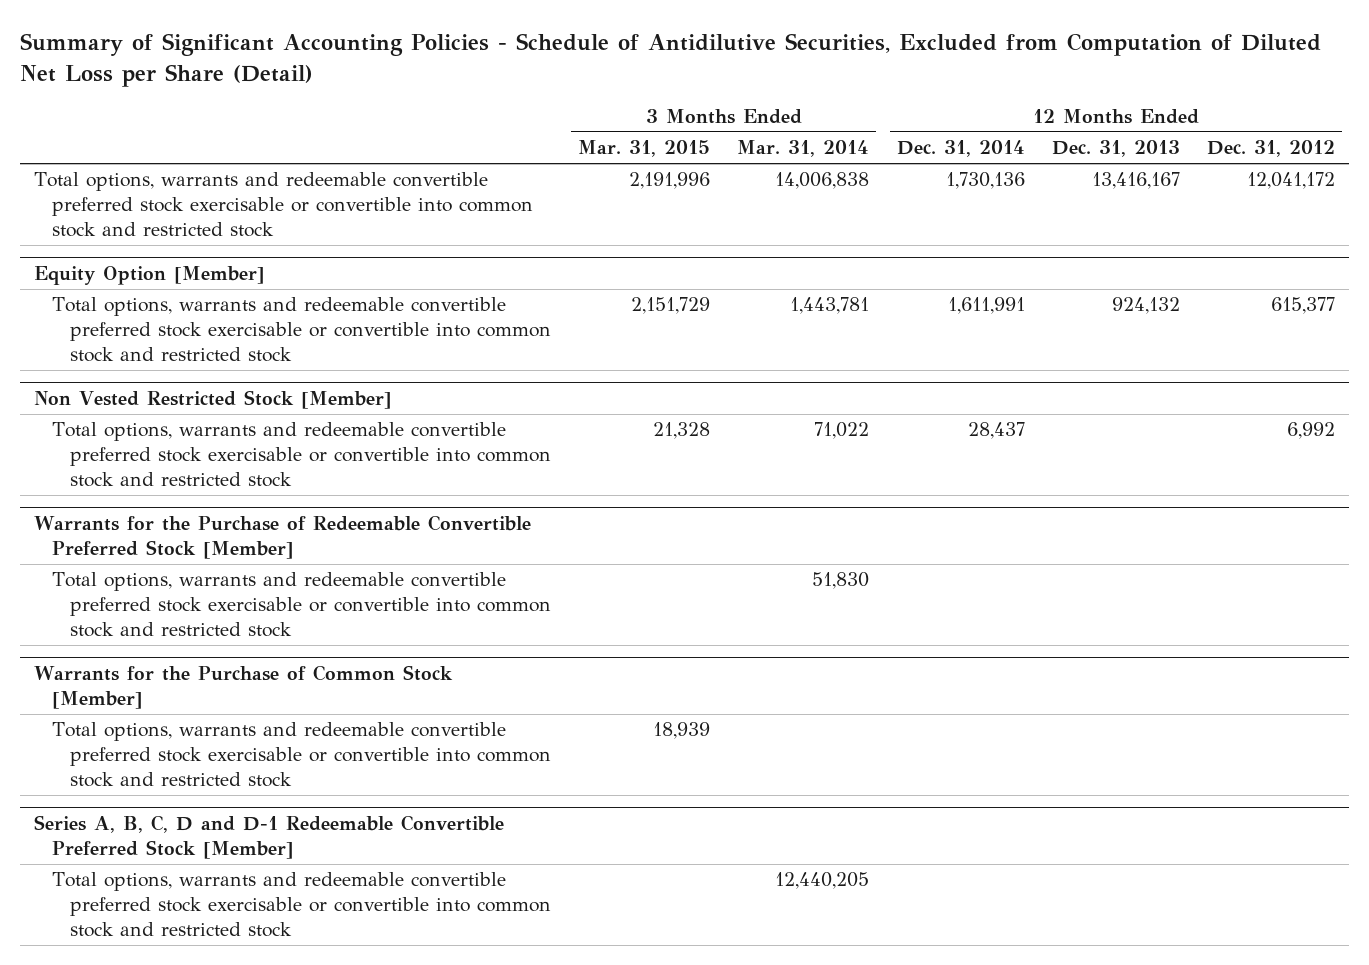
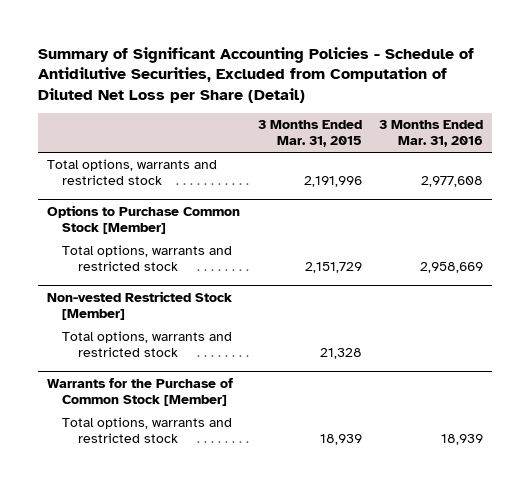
- | 3 Months Ended Mar. 31, 2015 | 3 Months Ended Mar. 31, 2014 | 12 Months Ended Dec. 31, 2014 | 12 Months Ended Dec. 31, 2013 | 12 Months Ended Dec. 31, 2012
+ | 3 Months Ended Mar. 31, 2015 | 3 Months Ended Mar. 31, 2016
- Total options, warrants and redeemable convertible preferred stock exercisable or convertible into common stock and restricted stock | 2,191,996 | 14,006,838 | 1,730,136 | 13,416,167 | 12,041,172
- Equity Option [Member]
- Total options, warrants and redeemable convertible preferred stock exercisable or convertible into common stock and restricted stock | 2,151,729 | 1,443,781 | 1,611,991 | 924,132 | 615,377
- Non Vested Restricted Stock [Member]
- Total options, warrants and redeemable convertible preferred stock exercisable or convertible into common stock and restricted stock | 21,328 | 71,022 | 28,437 | | 6,992
- Warrants for the Purchase of Redeemable Convertible Preferred Stock [Member]
- Total options, warrants and redeemable convertible preferred stock exercisable or convertible into common stock and restricted stock | | 51,830 | | |
+ Total options, warrants and restricted stock | 2,191,996 | 2,977,608
+ Options to Purchase Common Stock [Member]
+ Total options, warrants and restricted stock | 2,151,729 | 2,958,669
+ Non-vested Restricted Stock [Member]
+ Total options, warrants and restricted stock | 21,328 |
@ Warrants for the Purchase of Common Stock [Member]
- Total options, warrants and redeemable convertible preferred stock exercisable or convertible into common stock and restricted stock | 18,939 | | | |
- Series A, B, C, D and D-1 Redeemable Convertible Preferred Stock [Member]
- Total options, warrants and redeemable convertible preferred stock exercisable or convertible into common stock and restricted stock | | 12,440,205 | | |
@ Warrants for the Purchase of Common Stock [Member]
+ Total options, warrants and restricted stock | 18,939 | 18,939

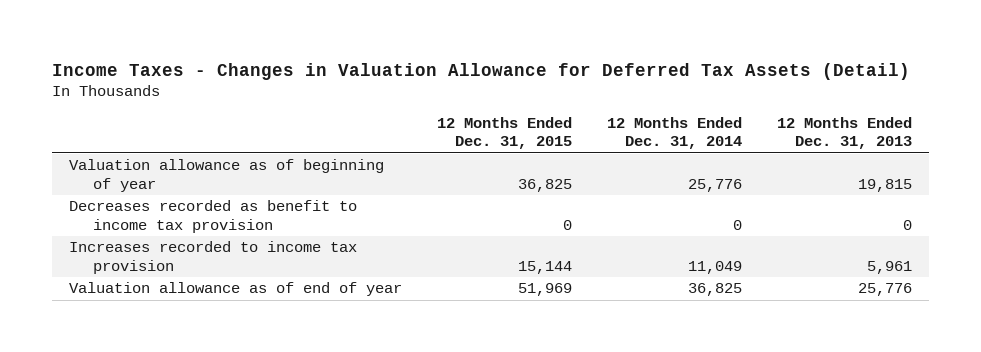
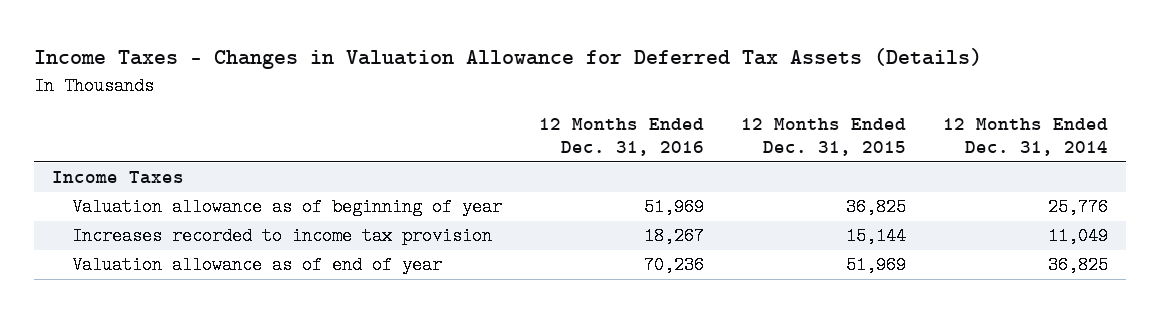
- Income Taxes - Changes in Valuation Allowance for Deferred Tax Assets (Detail)
+ Income Taxes - Changes in Valuation Allowance for Deferred Tax Assets (Details)
- | 12 Months Ended Dec. 31, 2015 | 12 Months Ended Dec. 31, 2014 | 12 Months Ended Dec. 31, 2013
+ | 12 Months Ended Dec. 31, 2016 | 12 Months Ended Dec. 31, 2015 | 12 Months Ended Dec. 31, 2014
+ Income Taxes
- Decreases recorded as benefit to income tax provision | 0 | 0 | 0

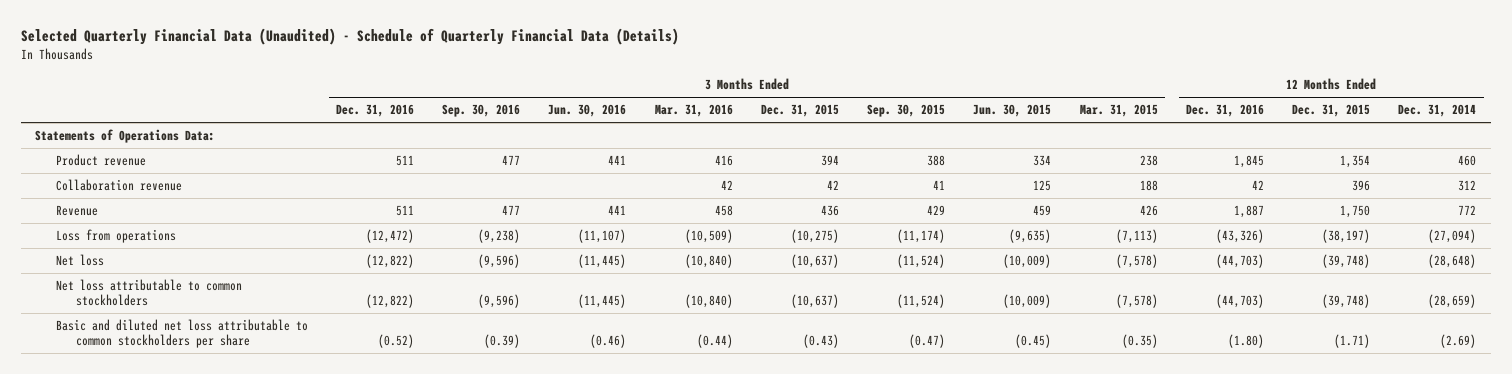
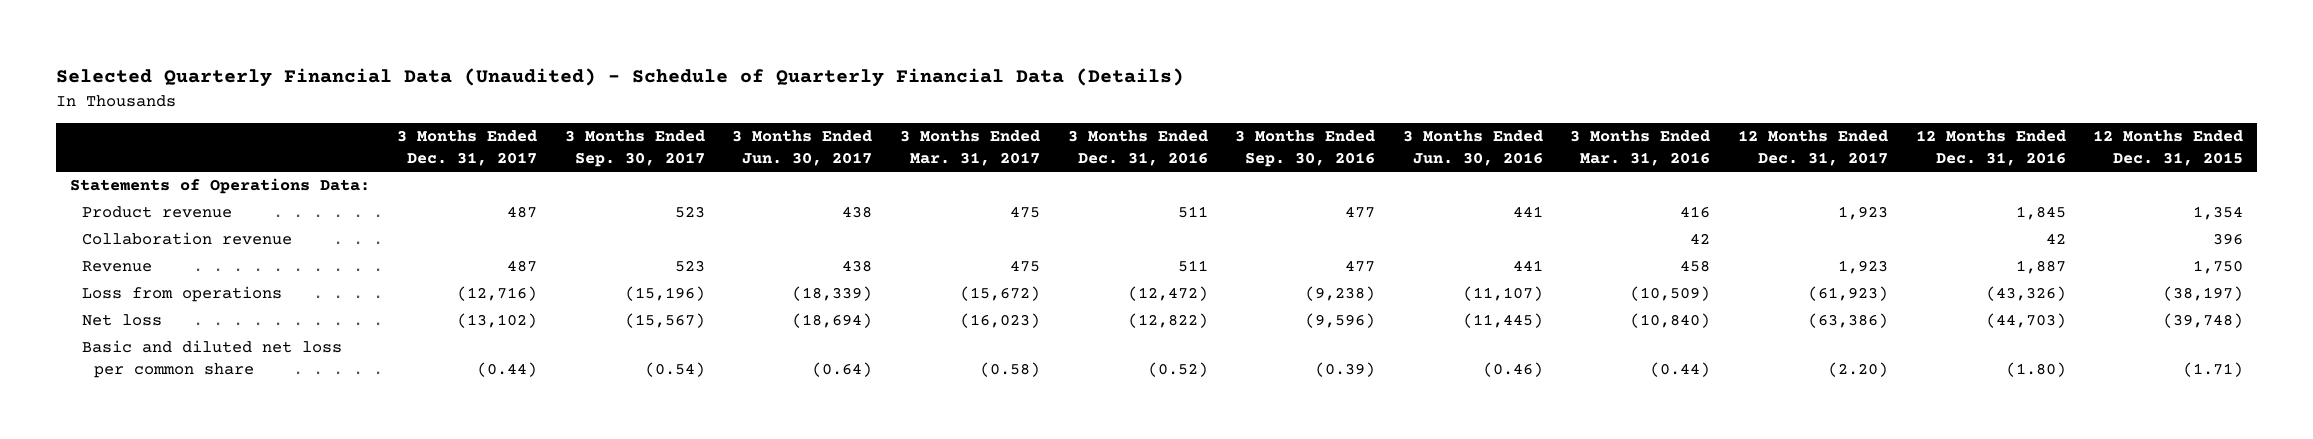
- | 3 Months Ended Dec. 31, 2016 | 3 Months Ended Sep. 30, 2016 | 3 Months Ended Jun. 30, 2016 | 3 Months Ended Mar. 31, 2016 | 3 Months Ended Dec. 31, 2015 | 3 Months Ended Sep. 30, 2015 | 3 Months Ended Jun. 30, 2015 | 3 Months Ended Mar. 31, 2015 | 12 Months Ended Dec. 31, 2016 | 12 Months Ended Dec. 31, 2015 | 12 Months Ended Dec. 31, 2014
+ | 3 Months Ended Dec. 31, 2017 | 3 Months Ended Sep. 30, 2017 | 3 Months Ended Jun. 30, 2017 | 3 Months Ended Mar. 31, 2017 | 3 Months Ended Dec. 31, 2016 | 3 Months Ended Sep. 30, 2016 | 3 Months Ended Jun. 30, 2016 | 3 Months Ended Mar. 31, 2016 | 12 Months Ended Dec. 31, 2017 | 12 Months Ended Dec. 31, 2016 | 12 Months Ended Dec. 31, 2015
- Net loss attributable to common stockholders | (12,822) | (9,596) | (11,445) | (10,840) | (10,637) | (11,524) | (10,009) | (7,578) | (44,703) | (39,748) | (28,659)
- Basic and diluted net loss attributable to common stockholders per share | (0.52) | (0.39) | (0.46) | (0.44) | (0.43) | (0.47) | (0.45) | (0.35) | (1.80) | (1.71) | (2.69)
+ Basic and diluted net loss per common share | (0.44) | (0.54) | (0.64) | (0.58) | (0.52) | (0.39) | (0.46) | (0.44) | (2.20) | (1.80) | (1.71)

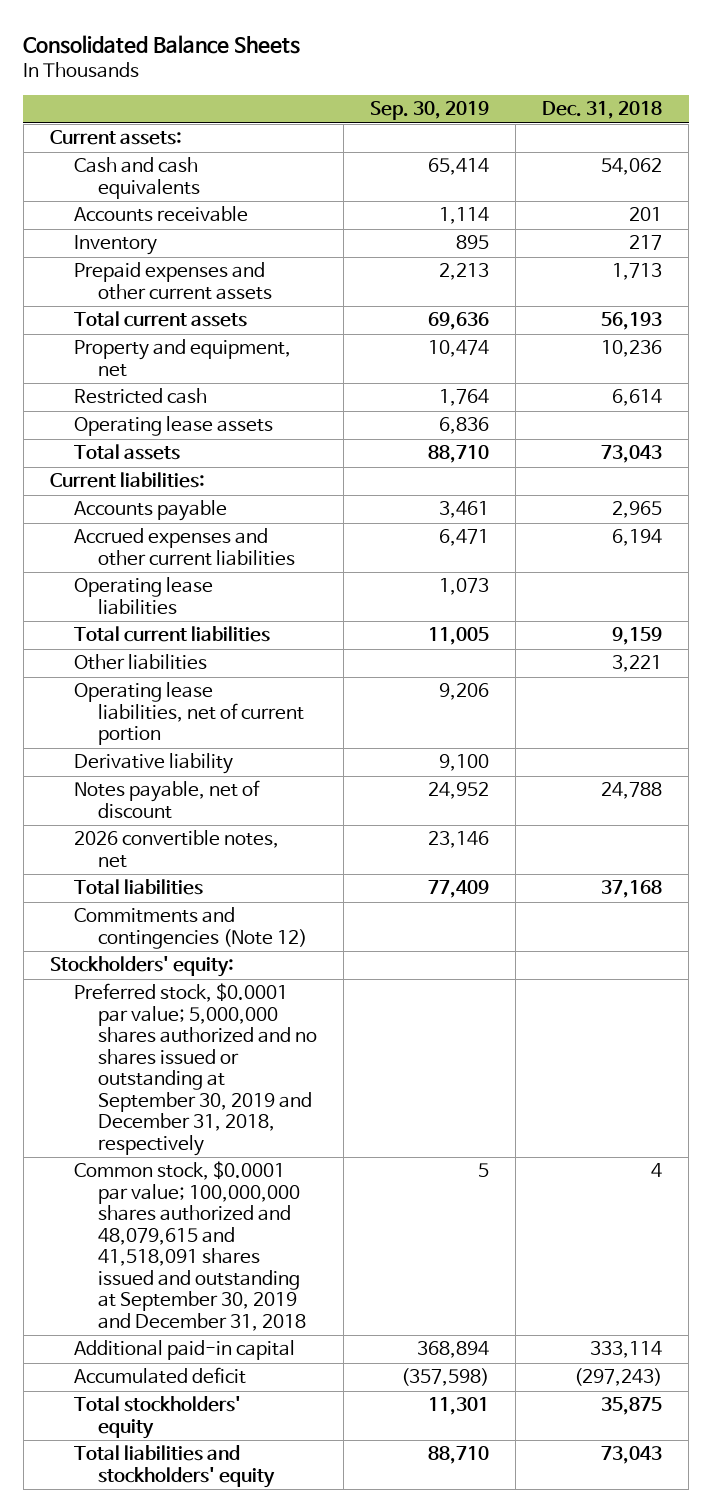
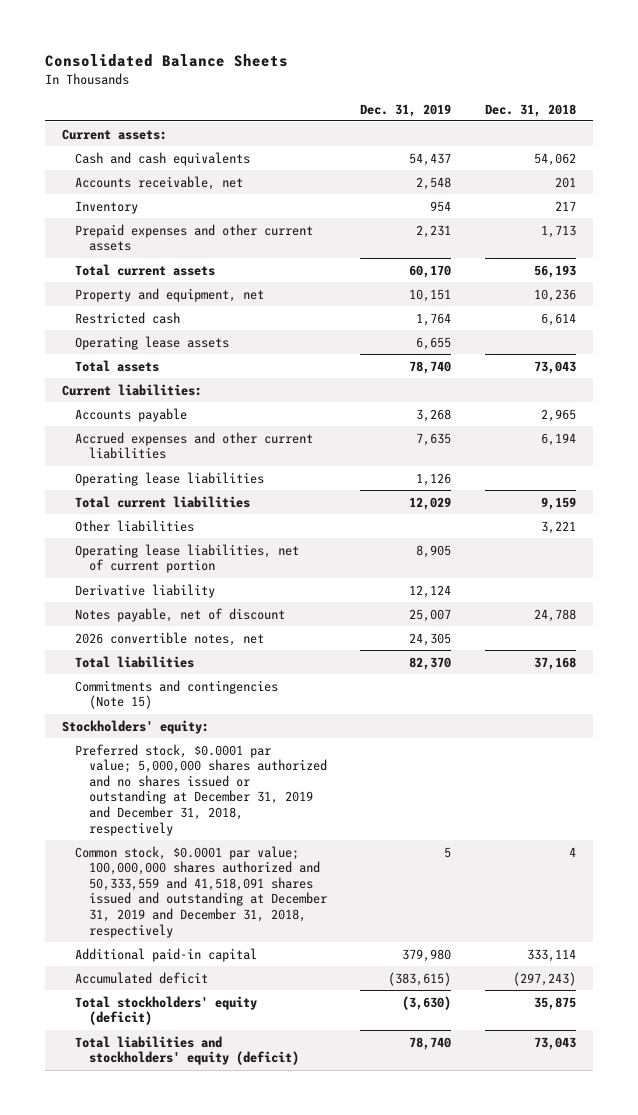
- | Sep. 30, 2019 | Dec. 31, 2018
+ | Dec. 31, 2019 | Dec. 31, 2018
- Accounts receivable | 1,114 | 201
+ Accounts receivable, net | 2,548 | 201
- Commitments and contingencies (Note 12)
+ Commitments and contingencies (Note 15)
- Preferred stock, $0.0001 par value; 5,000,000 shares authorized and no shares issued or outstanding at September 30, 2019 and December 31, 2018, respectively
- Common stock, $0.0001 par value; 100,000,000 shares authorized and 48,079,615 and 41,518,091 shares issued and outstanding at September 30, 2019 and December 31, 2018 | 5 | 4
+ Preferred stock, $0.0001 par value; 5,000,000 shares authorized and no shares issued or outstanding at December 31, 2019 and December 31, 2018, respectively
+ Common stock, $0.0001 par value; 100,000,000 shares authorized and 50,333,559 and 41,518,091 shares issued and outstanding at December 31, 2019 and December 31, 2018, respectively | 5 | 4
- Total stockholders' equity | 11,301 | 35,875
- Total liabilities and stockholders' equity | 88,710 | 73,043
+ Total stockholders' equity (deficit) | (3,630) | 35,875
+ Total liabilities and stockholders' equity (deficit) | 78,740 | 73,043

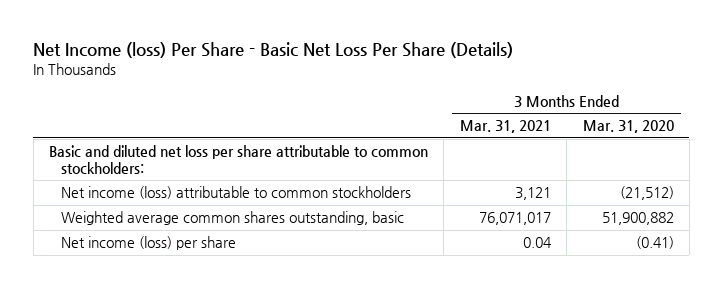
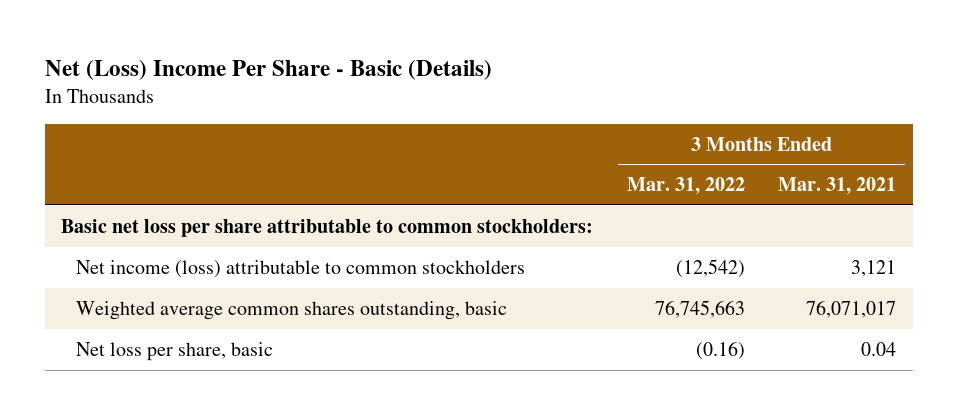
- Net Income (loss) Per Share - Basic Net Loss Per Share (Details)
+ Net (Loss) Income Per Share - Basic (Details)
- | 3 Months Ended Mar. 31, 2021 | 3 Months Ended Mar. 31, 2020
+ | 3 Months Ended Mar. 31, 2022 | 3 Months Ended Mar. 31, 2021
- Basic and diluted net loss per share attributable to common stockholders:
+ Basic net loss per share attributable to common stockholders:
- Net income (loss) per share | 0.04 | (0.41)
+ Net loss per share, basic | (0.16) | 0.04

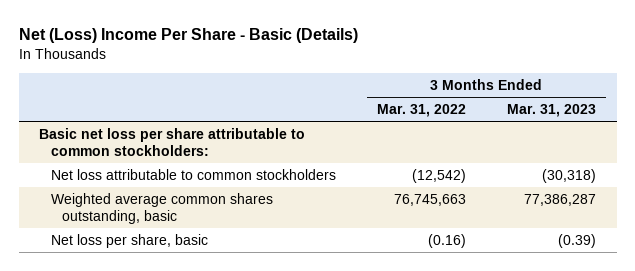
- | 3 Months Ended Mar. 31, 2022 | 3 Months Ended Mar. 31, 2021
+ | 3 Months Ended Mar. 31, 2022 | 3 Months Ended Mar. 31, 2023
- Net income (loss) attributable to common stockholders | (12,542) | 3,121
+ Net loss attributable to common stockholders | (12,542) | (30,318)

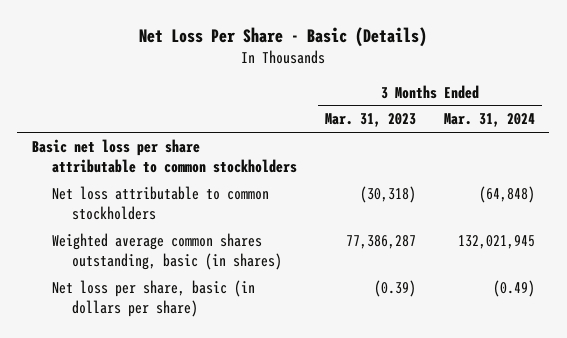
- Net (Loss) Income Per Share - Basic (Details)
+ Net Loss Per Share - Basic (Details)
- | 3 Months Ended Mar. 31, 2022 | 3 Months Ended Mar. 31, 2023
+ | 3 Months Ended Mar. 31, 2023 | 3 Months Ended Mar. 31, 2024
- Basic net loss per share attributable to common stockholders:
+ Basic net loss per share attributable to common stockholders
- Weighted average common shares outstanding, basic | 76,745,663 | 77,386,287
- Net loss per share, basic | (0.16) | (0.39)
+ Weighted average common shares outstanding, basic (in shares) | 77,386,287 | 132,021,945
+ Net loss per share, basic (in dollars per share) | (0.39) | (0.49)

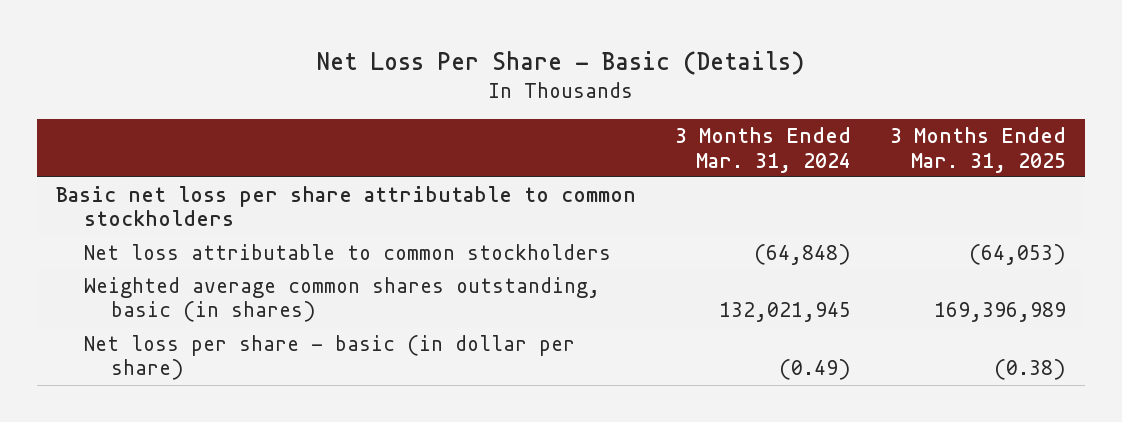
- | 3 Months Ended Mar. 31, 2023 | 3 Months Ended Mar. 31, 2024
+ | 3 Months Ended Mar. 31, 2024 | 3 Months Ended Mar. 31, 2025
- Net loss per share, basic (in dollars per share) | (0.39) | (0.49)
+ Net loss per share - basic (in dollar per share) | (0.49) | (0.38)

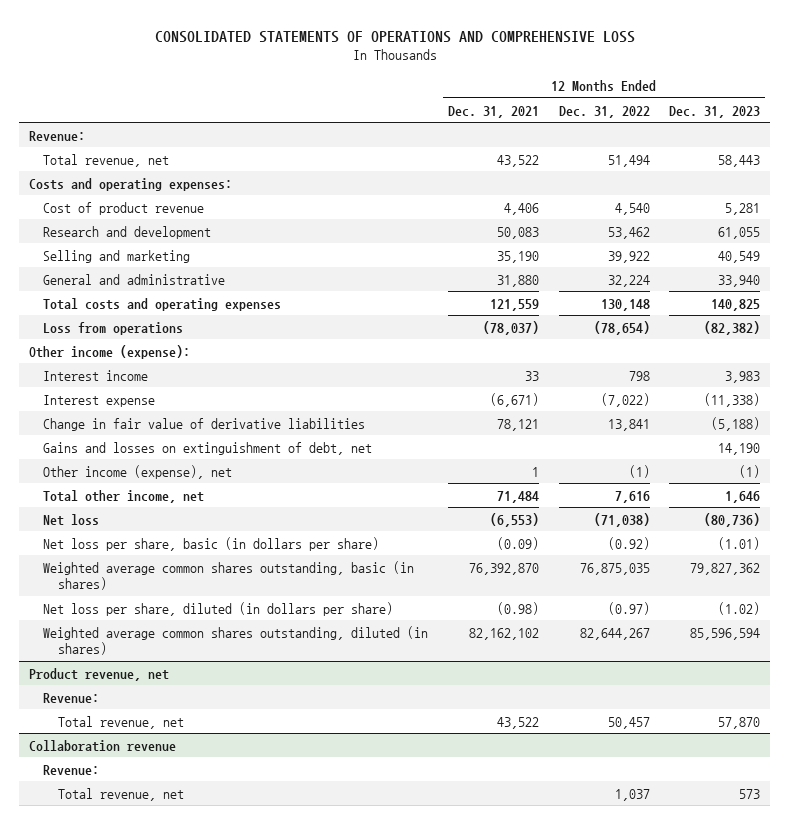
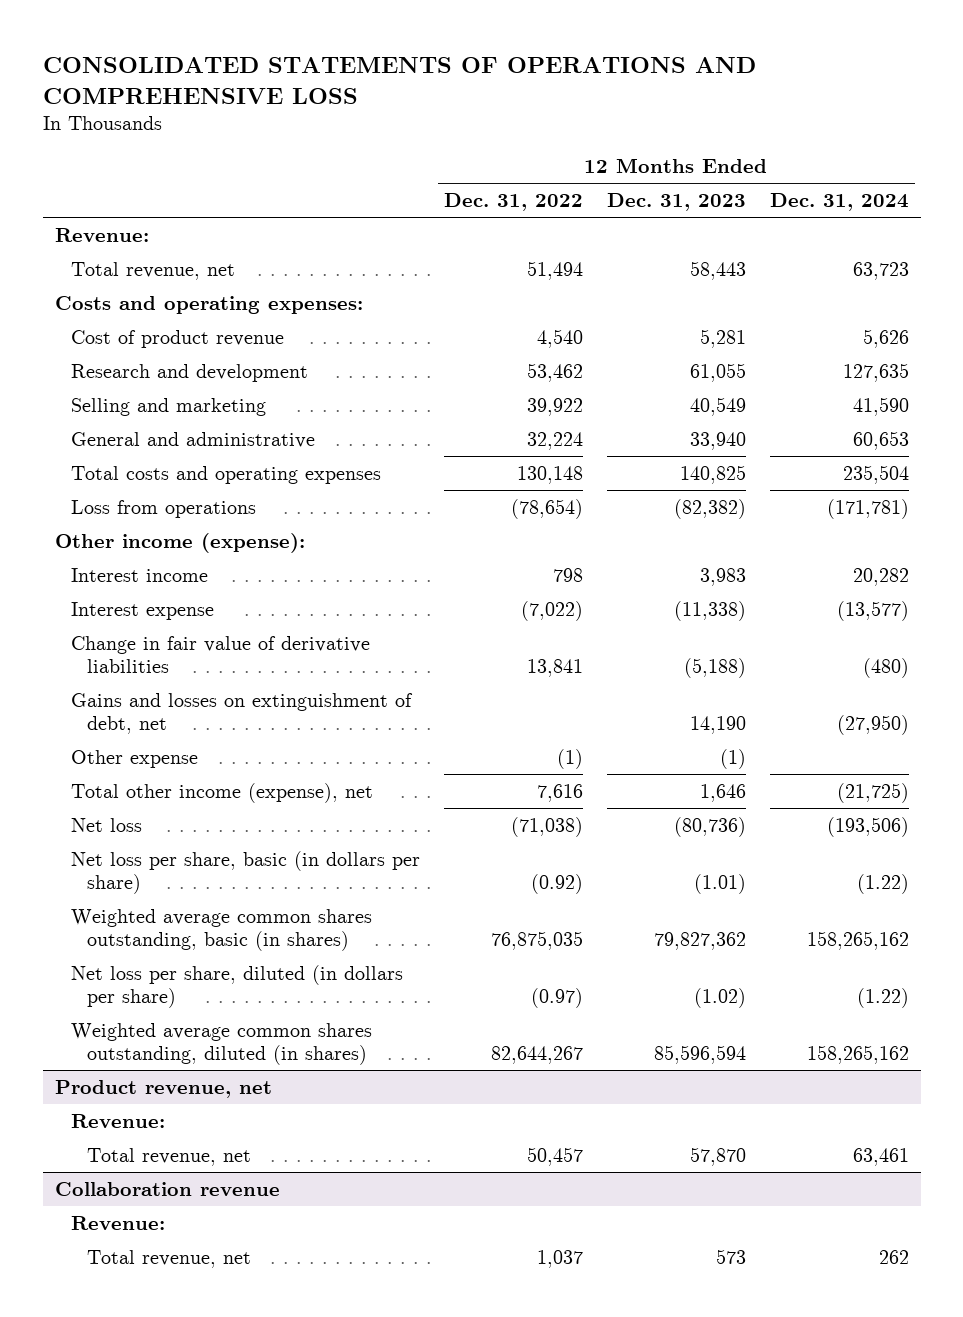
- | 12 Months Ended Dec. 31, 2021 | 12 Months Ended Dec. 31, 2022 | 12 Months Ended Dec. 31, 2023
+ | 12 Months Ended Dec. 31, 2022 | 12 Months Ended Dec. 31, 2023 | 12 Months Ended Dec. 31, 2024
- Other income (expense), net | 1 | (1) | (1)
- Total other income, net | 71,484 | 7,616 | 1,646
+ Other expense | (1) | (1) |
+ Total other income (expense), net | 7,616 | 1,646 | (21,725)

